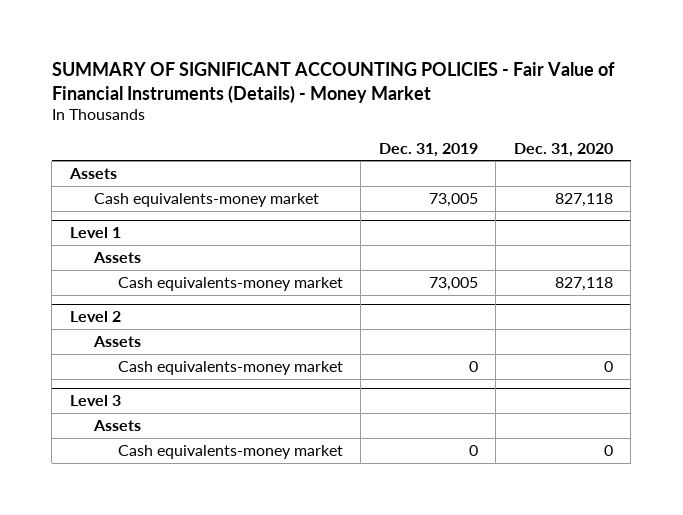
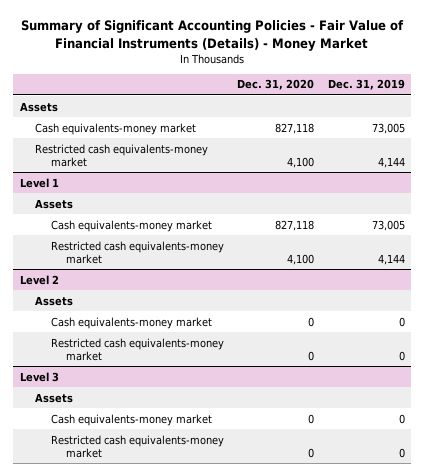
- SUMMARY OF SIGNIFICANT ACCOUNTING POLICIES - Fair Value of Financial Instruments (Details) - Money Market
+ Summary of Significant Accounting Policies - Fair Value of Financial Instruments (Details) - Money Market
- | Dec. 31, 2019 | Dec. 31, 2020
+ | Dec. 31, 2020 | Dec. 31, 2019
+ Restricted cash equivalents-money market | 4,100 | 4,144
@ Level 1
+ Restricted cash equivalents-money market | 4,100 | 4,144
@ Level 2
+ Restricted cash equivalents-money market | 0 | 0
@ Level 3
+ Restricted cash equivalents-money market | 0 | 0

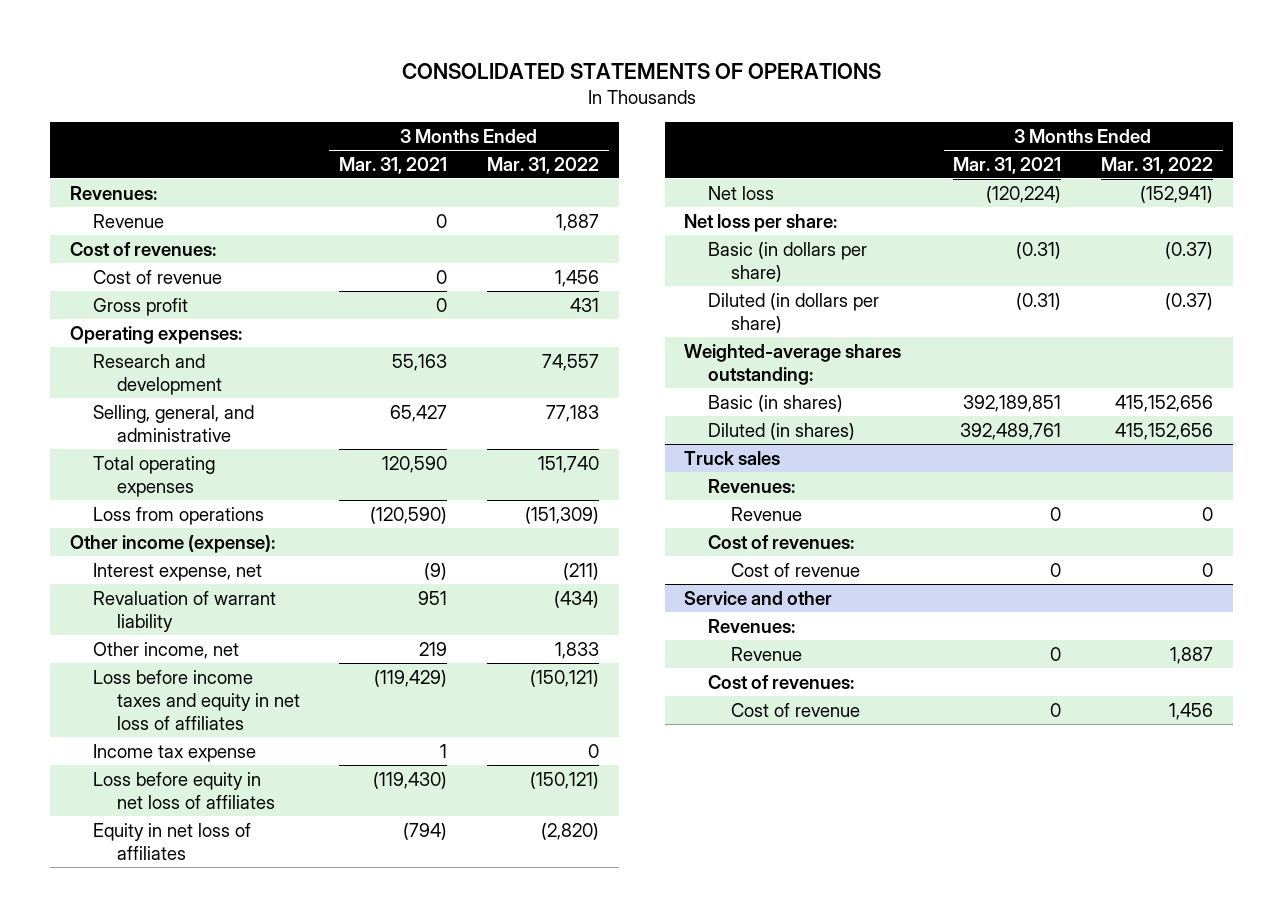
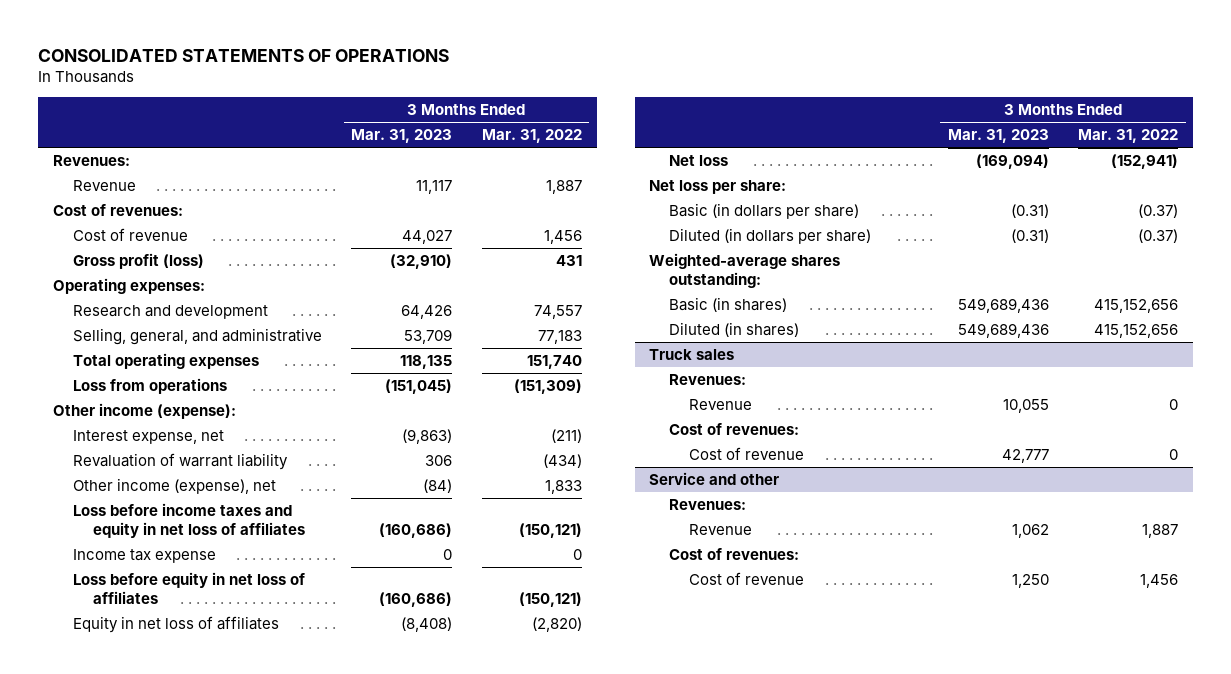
- | 3 Months Ended Mar. 31, 2021 | 3 Months Ended Mar. 31, 2022
+ | 3 Months Ended Mar. 31, 2023 | 3 Months Ended Mar. 31, 2022
- Gross profit | 0 | 431
+ Gross profit (loss) | (32,910) | 431
- Other income, net | 219 | 1,833
+ Other income (expense), net | (84) | 1,833

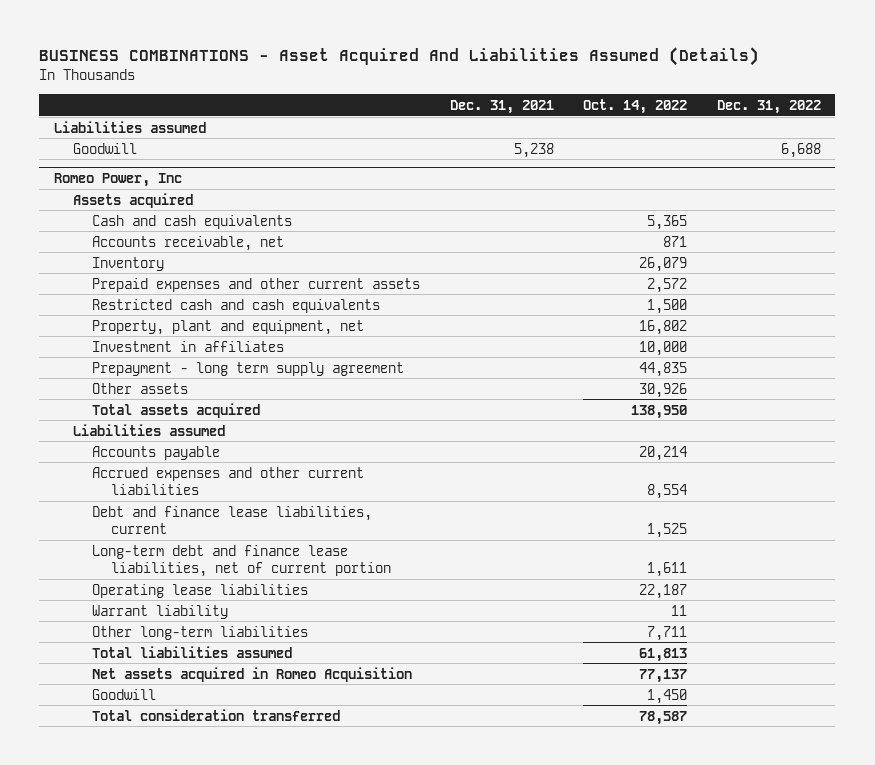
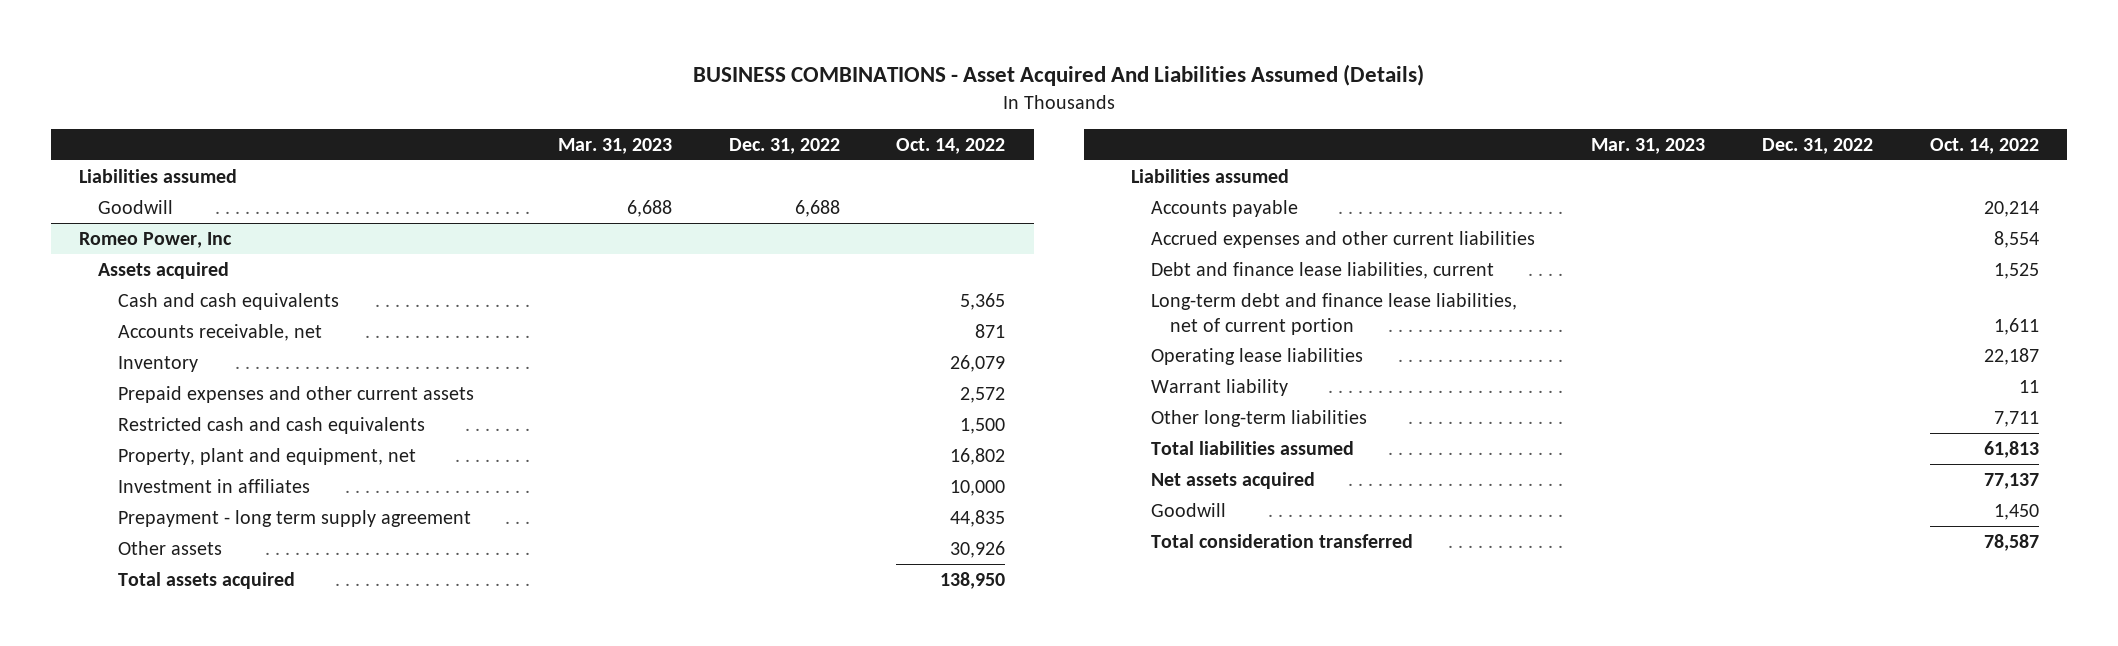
- | Dec. 31, 2021 | Oct. 14, 2022 | Dec. 31, 2022
+ | Mar. 31, 2023 | Dec. 31, 2022 | Oct. 14, 2022
@ Romeo Power, Inc
- Net assets acquired in Romeo Acquisition | | 77,137 |
+ Net assets acquired | | | 77,137

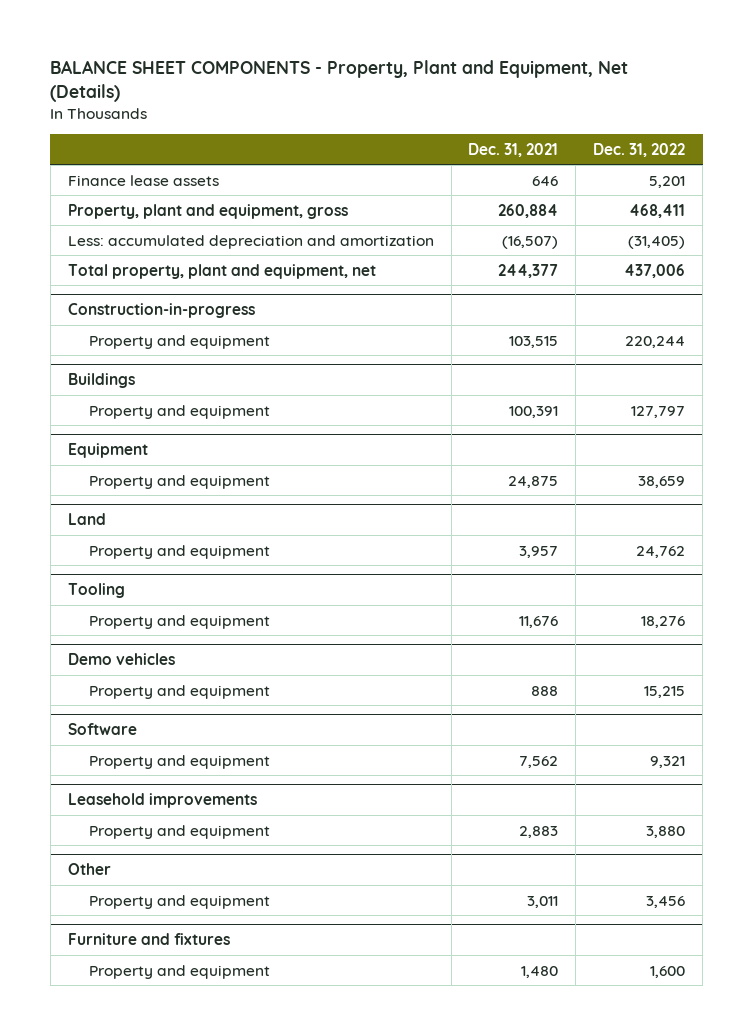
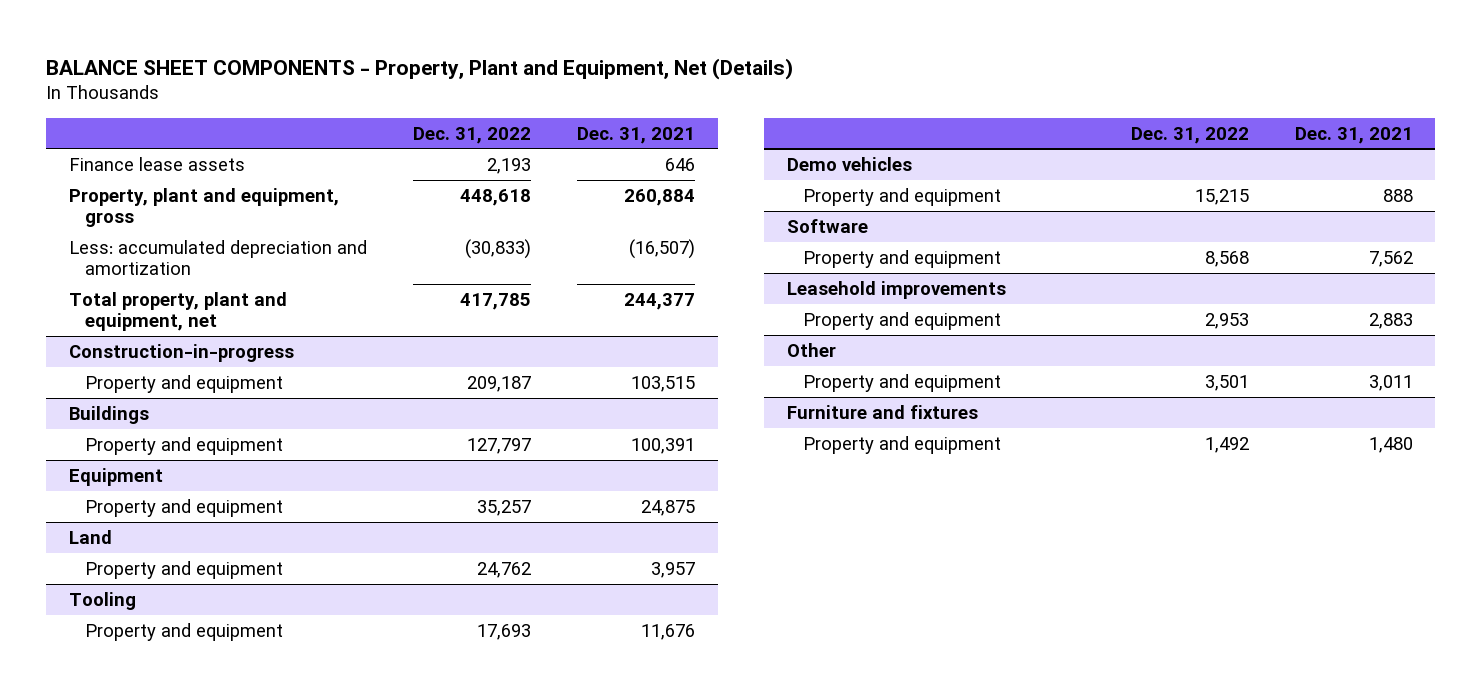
- | Dec. 31, 2021 | Dec. 31, 2022
+ | Dec. 31, 2022 | Dec. 31, 2021
- Finance lease assets | 646 | 5,201
- Property, plant and equipment, gross | 260,884 | 468,411
- Less: accumulated depreciation and amortization | (16,507) | (31,405)
- Total property, plant and equipment, net | 244,377 | 437,006
+ Finance lease assets | 2,193 | 646
+ Property, plant and equipment, gross | 448,618 | 260,884
+ Less: accumulated depreciation and amortization | (30,833) | (16,507)
+ Total property, plant and equipment, net | 417,785 | 244,377
@ Construction-in-progress
- Property and equipment | 103,515 | 220,244
+ Property and equipment | 209,187 | 103,515
@ Equipment
- Property and equipment | 24,875 | 38,659
+ Property and equipment | 35,257 | 24,875
@ Tooling
- Property and equipment | 11,676 | 18,276
+ Property and equipment | 17,693 | 11,676
@ Software
- Property and equipment | 7,562 | 9,321
+ Property and equipment | 8,568 | 7,562
@ Leasehold improvements
- Property and equipment | 2,883 | 3,880
+ Property and equipment | 2,953 | 2,883
@ Other
- Property and equipment | 3,011 | 3,456
+ Property and equipment | 3,501 | 3,011
@ Furniture and fixtures
- Property and equipment | 1,480 | 1,600
+ Property and equipment | 1,492 | 1,480

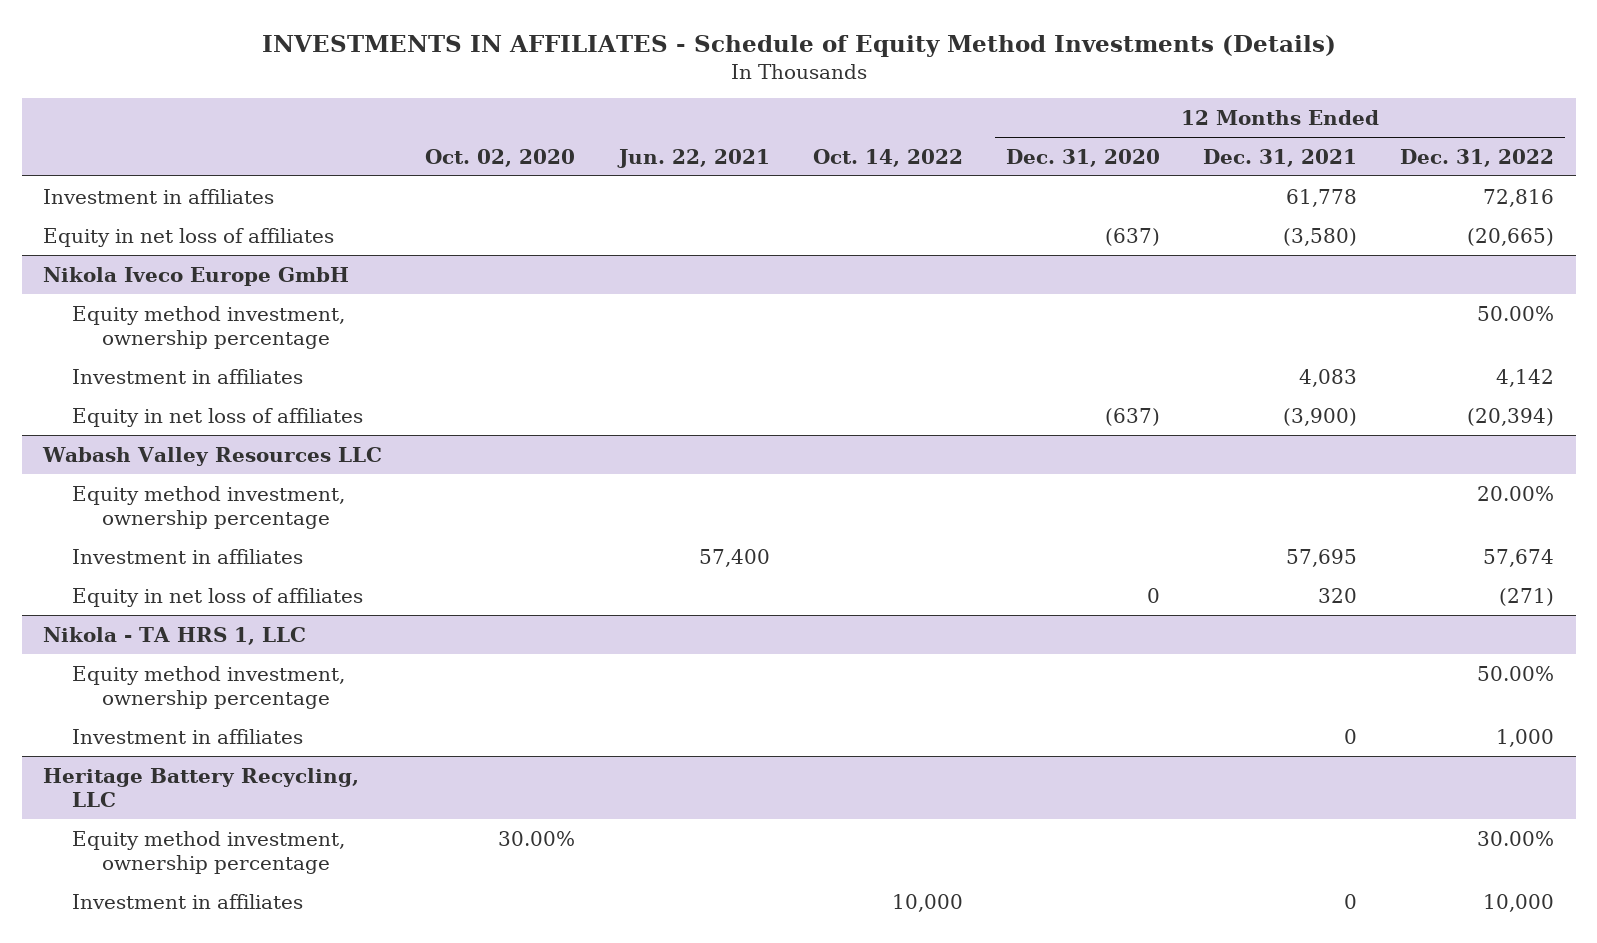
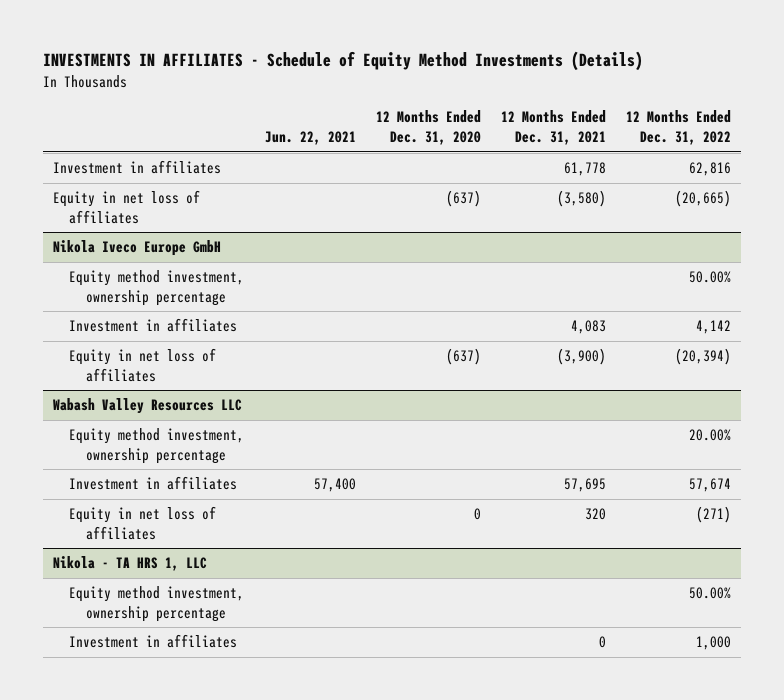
- | Oct. 02, 2020 | Jun. 22, 2021 | Oct. 14, 2022 | 12 Months Ended Dec. 31, 2020 | 12 Months Ended Dec. 31, 2021 | 12 Months Ended Dec. 31, 2022
+ | Jun. 22, 2021 | 12 Months Ended Dec. 31, 2020 | 12 Months Ended Dec. 31, 2021 | 12 Months Ended Dec. 31, 2022
- Investment in affiliates | | | | | 61,778 | 72,816
+ Investment in affiliates | | | 61,778 | 62,816
- Heritage Battery Recycling, LLC
- Equity method investment, ownership percentage | 30.00% | | | | | 30.00%
- Investment in affiliates | | | 10,000 | | 0 | 10,000

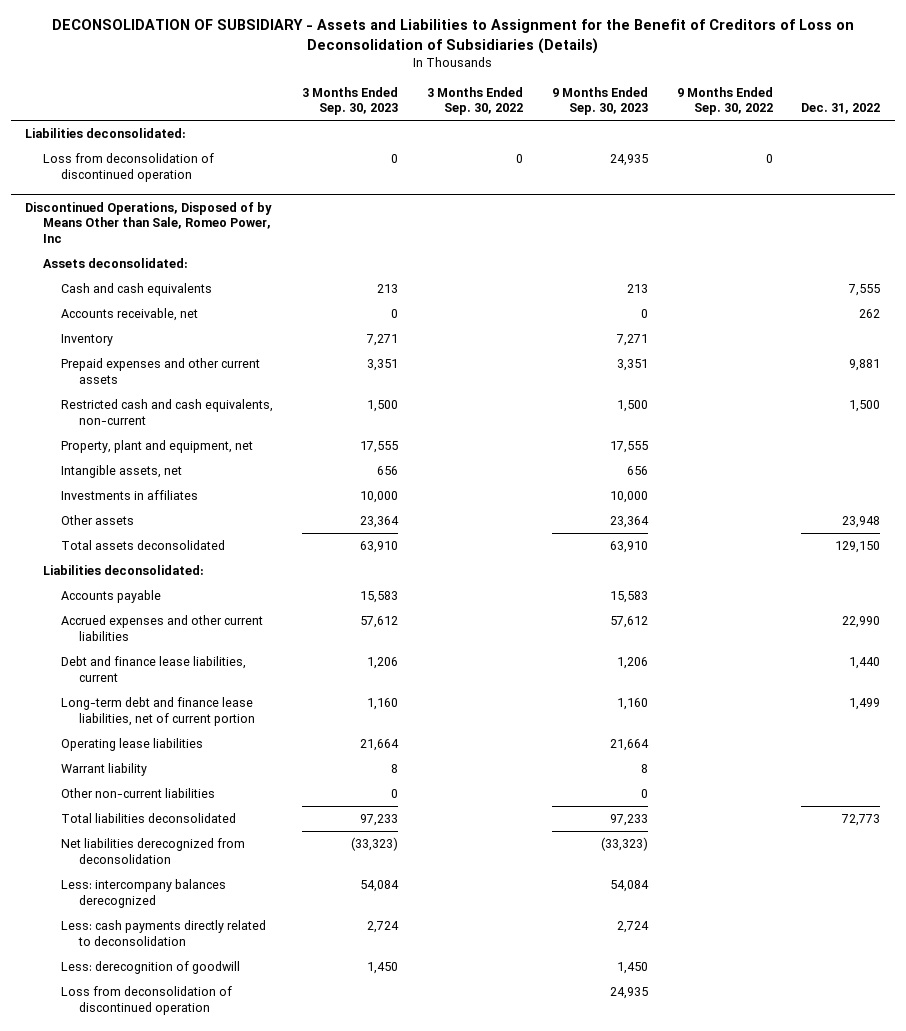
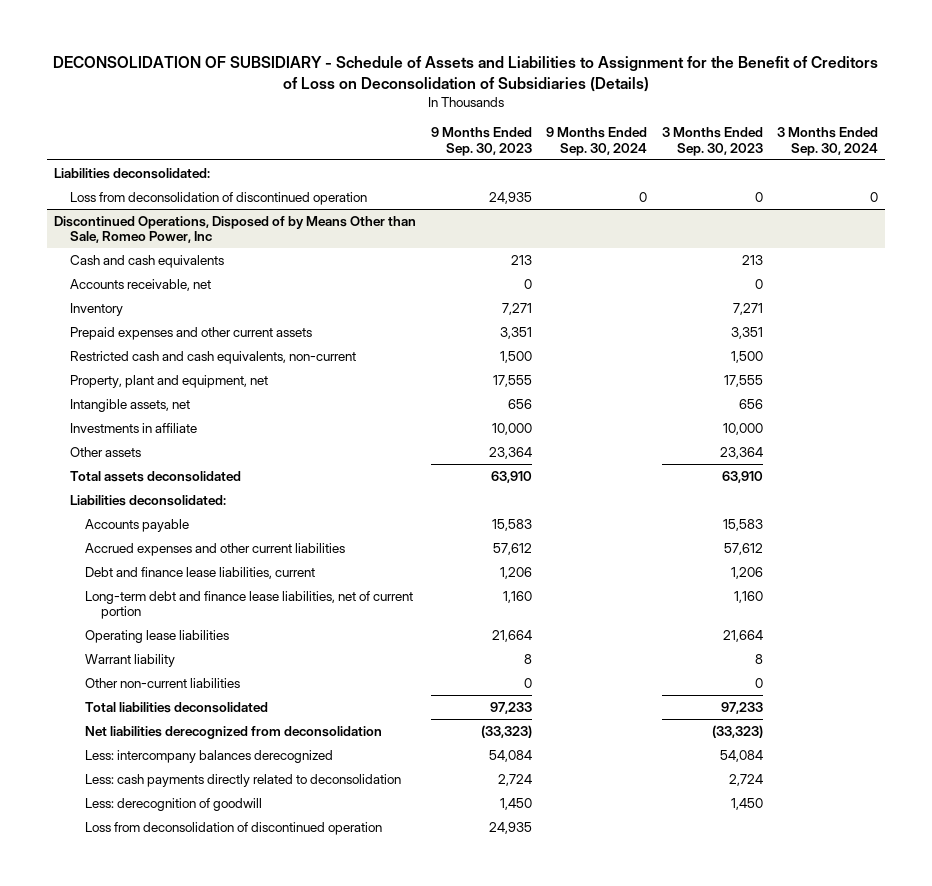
- DECONSOLIDATION OF SUBSIDIARY - Assets and Liabilities to Assignment for the Benefit of Creditors of Loss on Deconsolidation of Subsidiaries (Details)
+ DECONSOLIDATION OF SUBSIDIARY - Schedule of Assets and Liabilities to Assignment for the Benefit of Creditors of Loss on Deconsolidation of Subsidiaries (Details)
- | 3 Months Ended Sep. 30, 2023 | 3 Months Ended Sep. 30, 2022 | 9 Months Ended Sep. 30, 2023 | 9 Months Ended Sep. 30, 2022 | Dec. 31, 2022
+ | 9 Months Ended Sep. 30, 2023 | 9 Months Ended Sep. 30, 2024 | 3 Months Ended Sep. 30, 2023 | 3 Months Ended Sep. 30, 2024
@ Discontinued Operations, Disposed of by Means Other than Sale, Romeo Power, Inc
- Assets deconsolidated:
- Investments in affiliates | 10,000 | | 10,000 | |
+ Investments in affiliate | 10,000 | | 10,000 |

